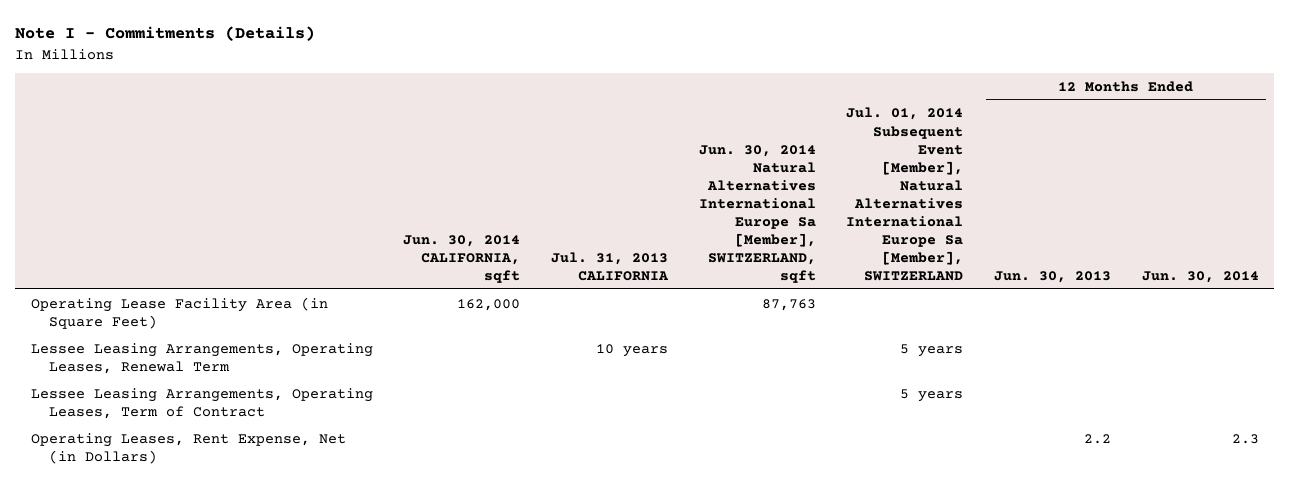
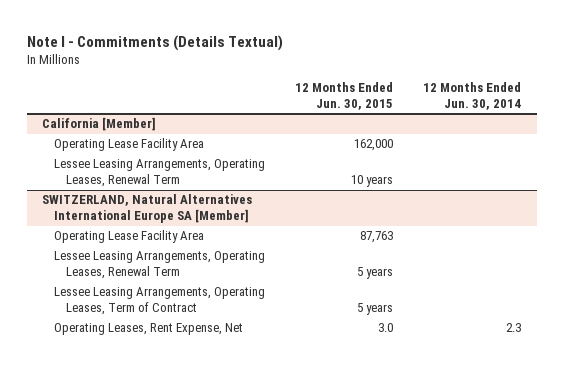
- Note I - Commitments (Details)
+ Note I - Commitments (Details Textual)
- | Jun. 30, 2014 CALIFORNIA, sqft | Jul. 31, 2013 CALIFORNIA | Jun. 30, 2014 Natural Alternatives International Europe Sa [Member], SWITZERLAND, sqft | Jul. 01, 2014 Subsequent Event [Member], Natural Alternatives International Europe Sa [Member], SWITZERLAND | 12 Months Ended Jun. 30, 2013 | 12 Months Ended Jun. 30, 2014
+ | 12 Months Ended Jun. 30, 2015 | 12 Months Ended Jun. 30, 2014
- Operating Lease Facility Area (in Square Feet) | 162,000 | | 87,763 | | |
- Lessee Leasing Arrangements, Operating Leases, Renewal Term | | 10 years | | 5 years | |
- Lessee Leasing Arrangements, Operating Leases, Term of Contract | | | | 5 years | |
- Operating Leases, Rent Expense, Net (in Dollars) | | | | | 2.2 | 2.3
+ California [Member]
+ Operating Lease Facility Area | 162,000 |
+ Lessee Leasing Arrangements, Operating Leases, Renewal Term | 10 years |
+ SWITZERLAND, Natural Alternatives International Europe SA [Member]
+ Operating Lease Facility Area | 87,763 |
+ Lessee Leasing Arrangements, Operating Leases, Renewal Term | 5 years |
+ Lessee Leasing Arrangements, Operating Leases, Term of Contract | 5 years |
+ Operating Leases, Rent Expense, Net | 3.0 | 2.3

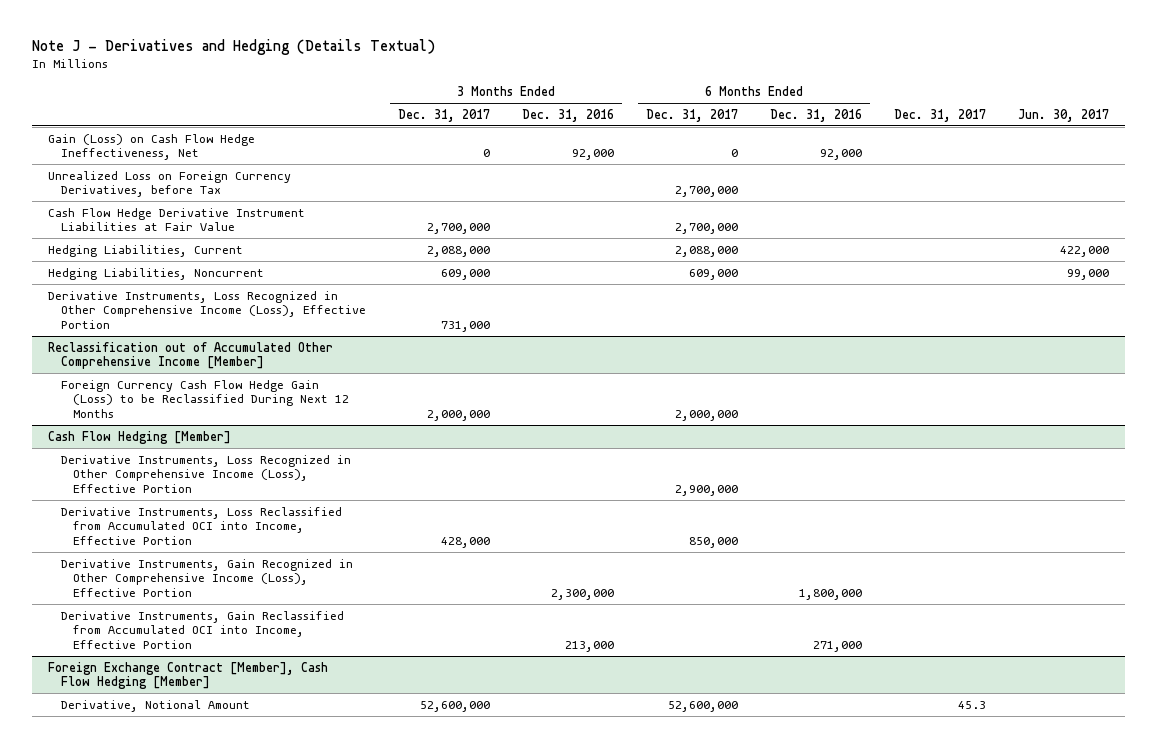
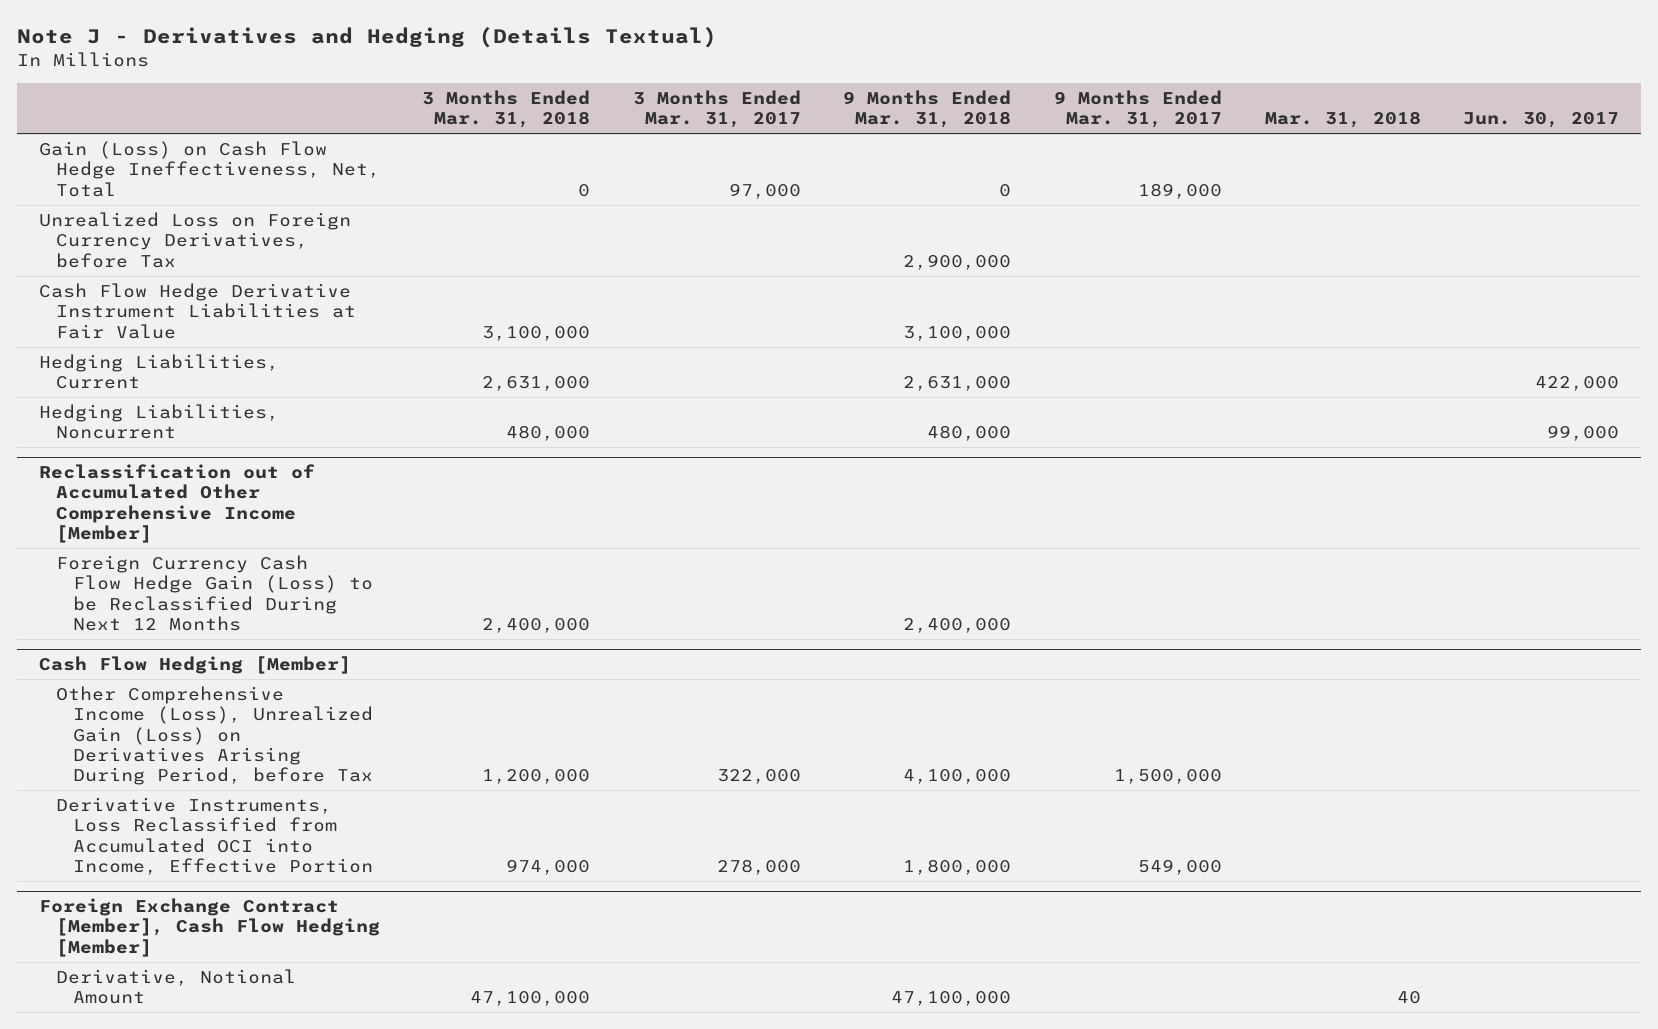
- | 3 Months Ended Dec. 31, 2017 | 3 Months Ended Dec. 31, 2016 | 6 Months Ended Dec. 31, 2017 | 6 Months Ended Dec. 31, 2016 | Dec. 31, 2017 | Jun. 30, 2017
+ | 3 Months Ended Mar. 31, 2018 | 3 Months Ended Mar. 31, 2017 | 9 Months Ended Mar. 31, 2018 | 9 Months Ended Mar. 31, 2017 | Mar. 31, 2018 | Jun. 30, 2017
- Gain (Loss) on Cash Flow Hedge Ineffectiveness, Net | 0 | 92,000 | 0 | 92,000 | |
+ Gain (Loss) on Cash Flow Hedge Ineffectiveness, Net, Total | 0 | 97,000 | 0 | 189,000 | |
- Derivative Instruments, Loss Recognized in Other Comprehensive Income (Loss), Effective Portion | 731,000 | | | | |
@ Cash Flow Hedging [Member]
- Derivative Instruments, Loss Recognized in Other Comprehensive Income (Loss), Effective Portion | | | 2,900,000 | | |
+ Other Comprehensive Income (Loss), Unrealized Gain (Loss) on Derivatives Arising During Period, before Tax | 1,200,000 | 322,000 | 4,100,000 | 1,500,000 | |
- Derivative Instruments, Gain Recognized in Other Comprehensive Income (Loss), Effective Portion | | 2,300,000 | | 1,800,000 | |
- Derivative Instruments, Gain Reclassified from Accumulated OCI into Income, Effective Portion | | 213,000 | | 271,000 | |

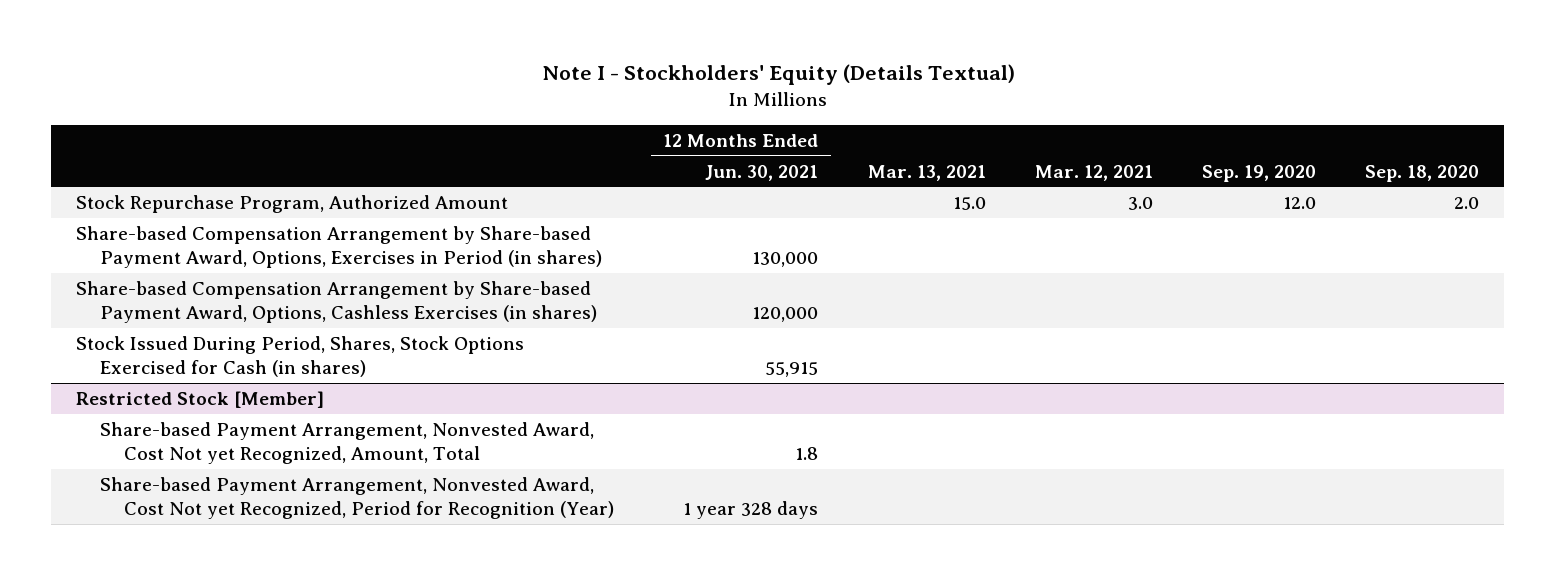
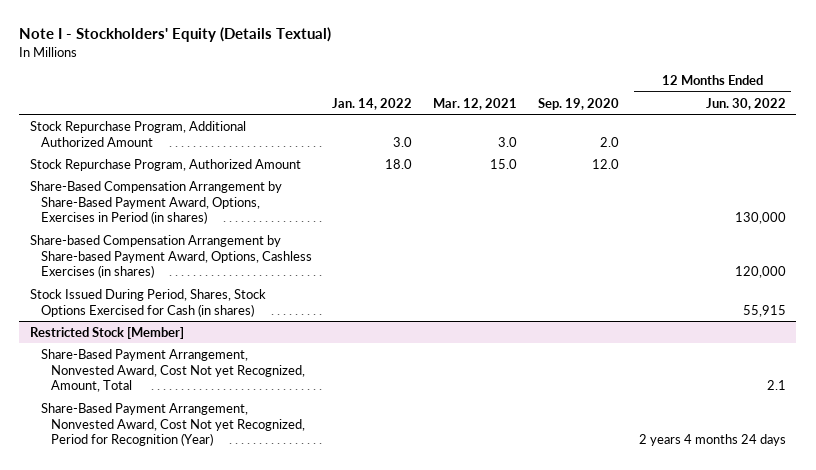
- | 12 Months Ended Jun. 30, 2021 | Mar. 13, 2021 | Mar. 12, 2021 | Sep. 19, 2020 | Sep. 18, 2020
+ | Jan. 14, 2022 | Mar. 12, 2021 | Sep. 19, 2020 | 12 Months Ended Jun. 30, 2022
- Stock Repurchase Program, Authorized Amount | | 15.0 | 3.0 | 12.0 | 2.0
- Share-based Compensation Arrangement by Share-based Payment Award, Options, Exercises in Period (in shares) | 130,000 | | | |
+ Stock Repurchase Program, Additional Authorized Amount | 3.0 | 3.0 | 2.0 |
+ Stock Repurchase Program, Authorized Amount | 18.0 | 15.0 | 12.0 |
+ Share-Based Compensation Arrangement by Share-Based Payment Award, Options, Exercises in Period (in shares) | | | | 130,000
@ Restricted Stock [Member]
- Share-based Payment Arrangement, Nonvested Award, Cost Not yet Recognized, Amount, Total | 1.8 | | | |
- Share-based Payment Arrangement, Nonvested Award, Cost Not yet Recognized, Period for Recognition (Year) | 1 year 328 days | | | |
+ Share-Based Payment Arrangement, Nonvested Award, Cost Not yet Recognized, Amount, Total | | | | 2.1
+ Share-Based Payment Arrangement, Nonvested Award, Cost Not yet Recognized, Period for Recognition (Year) | | | | 2 years 4 months 24 days

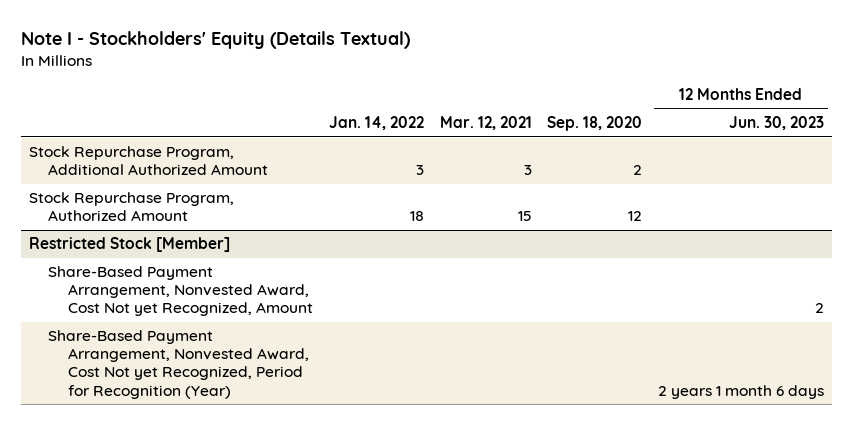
- | Jan. 14, 2022 | Mar. 12, 2021 | Sep. 19, 2020 | 12 Months Ended Jun. 30, 2022
+ | Jan. 14, 2022 | Mar. 12, 2021 | Sep. 18, 2020 | 12 Months Ended Jun. 30, 2023
- Stock Repurchase Program, Additional Authorized Amount | 3.0 | 3.0 | 2.0 |
- Stock Repurchase Program, Authorized Amount | 18.0 | 15.0 | 12.0 |
- Share-Based Compensation Arrangement by Share-Based Payment Award, Options, Exercises in Period (in shares) | | | | 130,000
- Share-based Compensation Arrangement by Share-based Payment Award, Options, Cashless Exercises (in shares) | | | | 120,000
- Stock Issued During Period, Shares, Stock Options Exercised for Cash (in shares) | | | | 55,915
+ Stock Repurchase Program, Additional Authorized Amount | 3 | 3 | 2 |
+ Stock Repurchase Program, Authorized Amount | 18 | 15 | 12 |
@ Restricted Stock [Member]
- Share-Based Payment Arrangement, Nonvested Award, Cost Not yet Recognized, Amount, Total | | | | 2.1
+ Share-Based Payment Arrangement, Nonvested Award, Cost Not yet Recognized, Amount | | | | 2

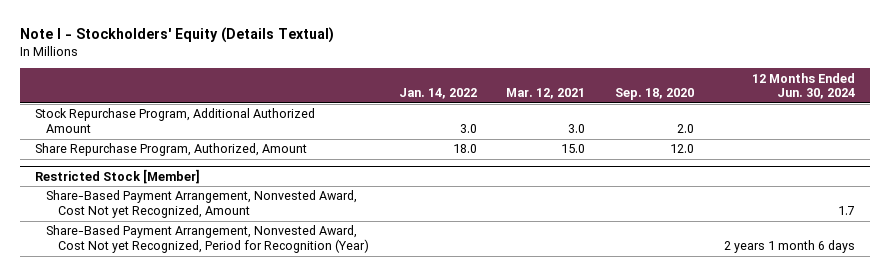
- | Jan. 14, 2022 | Mar. 12, 2021 | Sep. 18, 2020 | 12 Months Ended Jun. 30, 2023
+ | Jan. 14, 2022 | Mar. 12, 2021 | Sep. 18, 2020 | 12 Months Ended Jun. 30, 2024
- Stock Repurchase Program, Additional Authorized Amount | 3 | 3 | 2 |
- Stock Repurchase Program, Authorized Amount | 18 | 15 | 12 |
+ Stock Repurchase Program, Additional Authorized Amount | 3.0 | 3.0 | 2.0 |
+ Share Repurchase Program, Authorized, Amount | 18.0 | 15.0 | 12.0 |

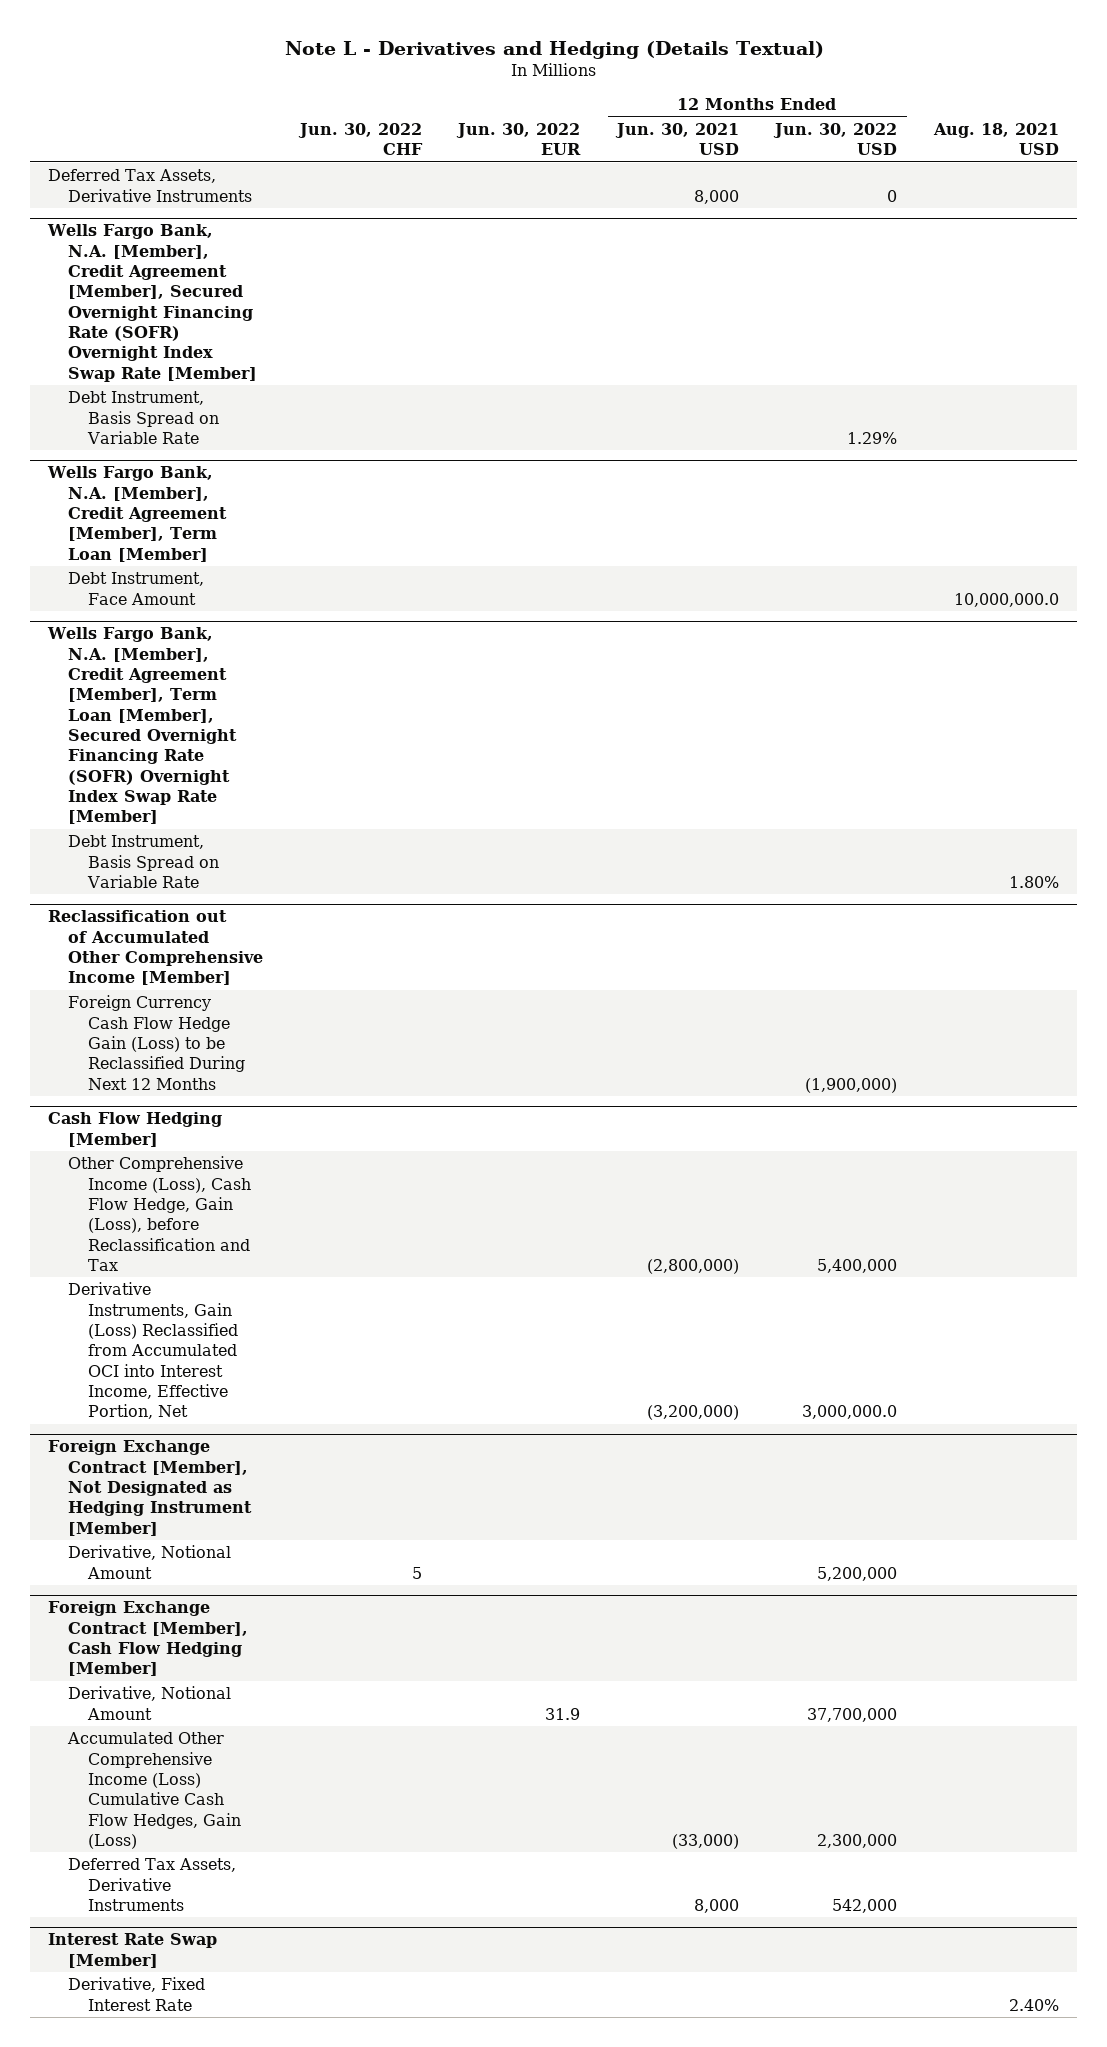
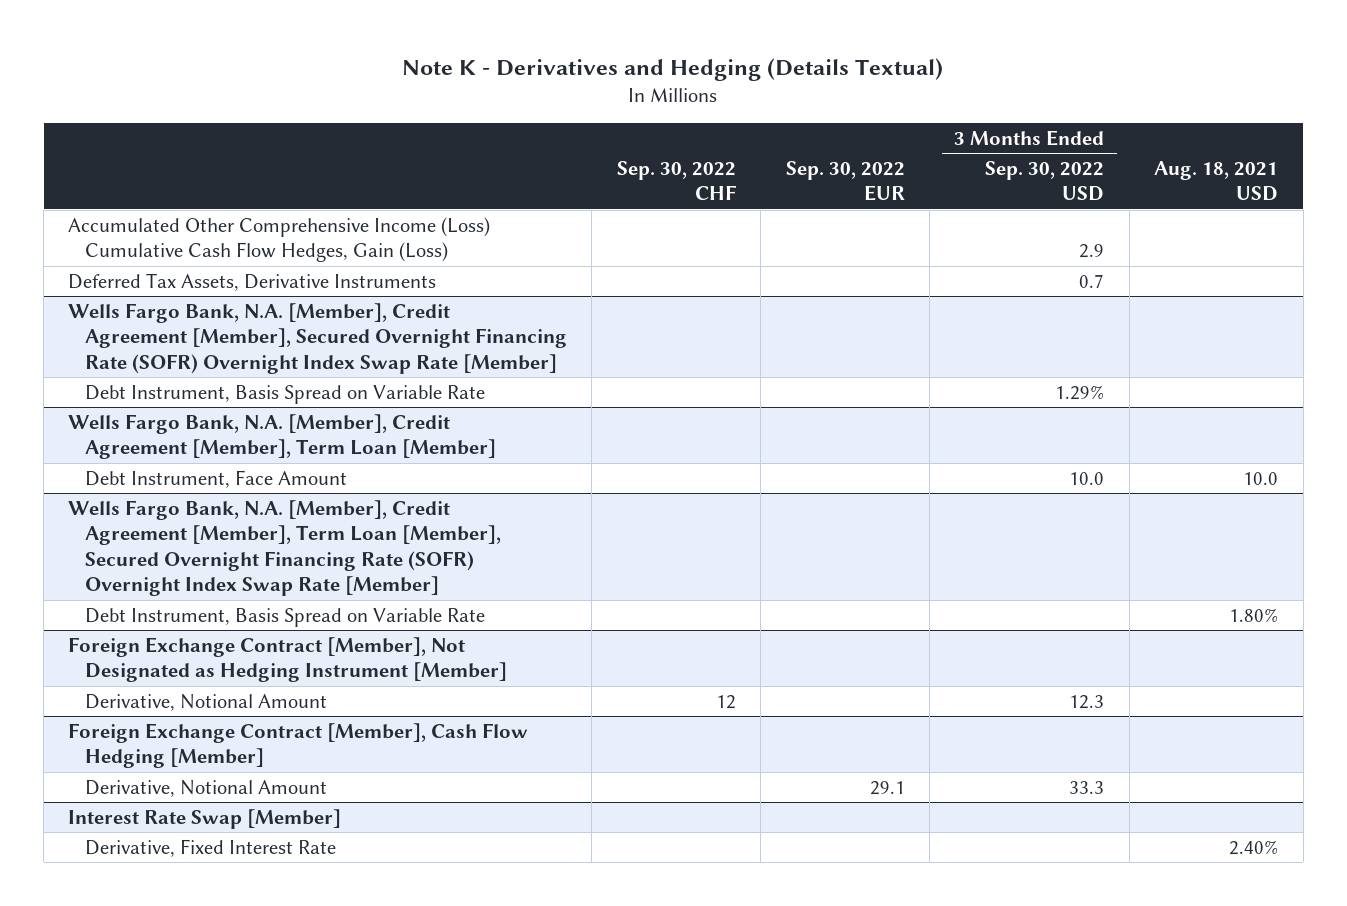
- Note L - Derivatives and Hedging (Details Textual)
+ Note K - Derivatives and Hedging (Details Textual)
- | Jun. 30, 2022 CHF | Jun. 30, 2022 EUR | 12 Months Ended Jun. 30, 2021 USD | 12 Months Ended Jun. 30, 2022 USD | Aug. 18, 2021 USD
+ | Sep. 30, 2022 CHF | Sep. 30, 2022 EUR | 3 Months Ended Sep. 30, 2022 USD | Aug. 18, 2021 USD
+ Accumulated Other Comprehensive Income (Loss) Cumulative Cash Flow Hedges, Gain (Loss) | | | 2.9 |
@ Wells Fargo Bank, N.A. [Member], Credit Agreement [Member], Term Loan [Member]
- Debt Instrument, Face Amount | | | | | 10,000,000.0
+ Debt Instrument, Face Amount | | | 10.0 | 10.0
- Reclassification out of Accumulated Other Comprehensive Income [Member]
- Foreign Currency Cash Flow Hedge Gain (Loss) to be Reclassified During Next 12 Months | | | | (1,900,000) |
- Cash Flow Hedging [Member]
- Other Comprehensive Income (Loss), Cash Flow Hedge, Gain (Loss), before Reclassification and Tax | | | (2,800,000) | 5,400,000 |
- Derivative Instruments, Gain (Loss) Reclassified from Accumulated OCI into Interest Income, Effective Portion, Net | | | (3,200,000) | 3,000,000.0 |
@ Foreign Exchange Contract [Member], Cash Flow Hedging [Member]
- Accumulated Other Comprehensive Income (Loss) Cumulative Cash Flow Hedges, Gain (Loss) | | | (33,000) | 2,300,000 |
- Deferred Tax Assets, Derivative Instruments | | | 8,000 | 542,000 |

